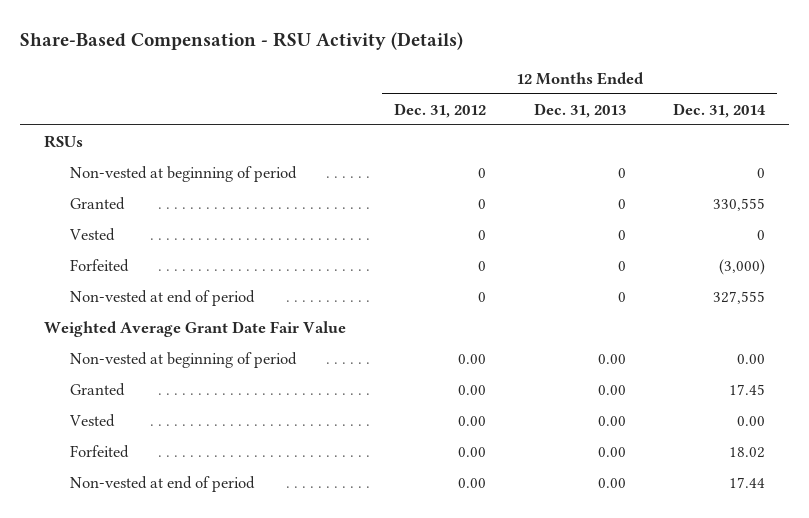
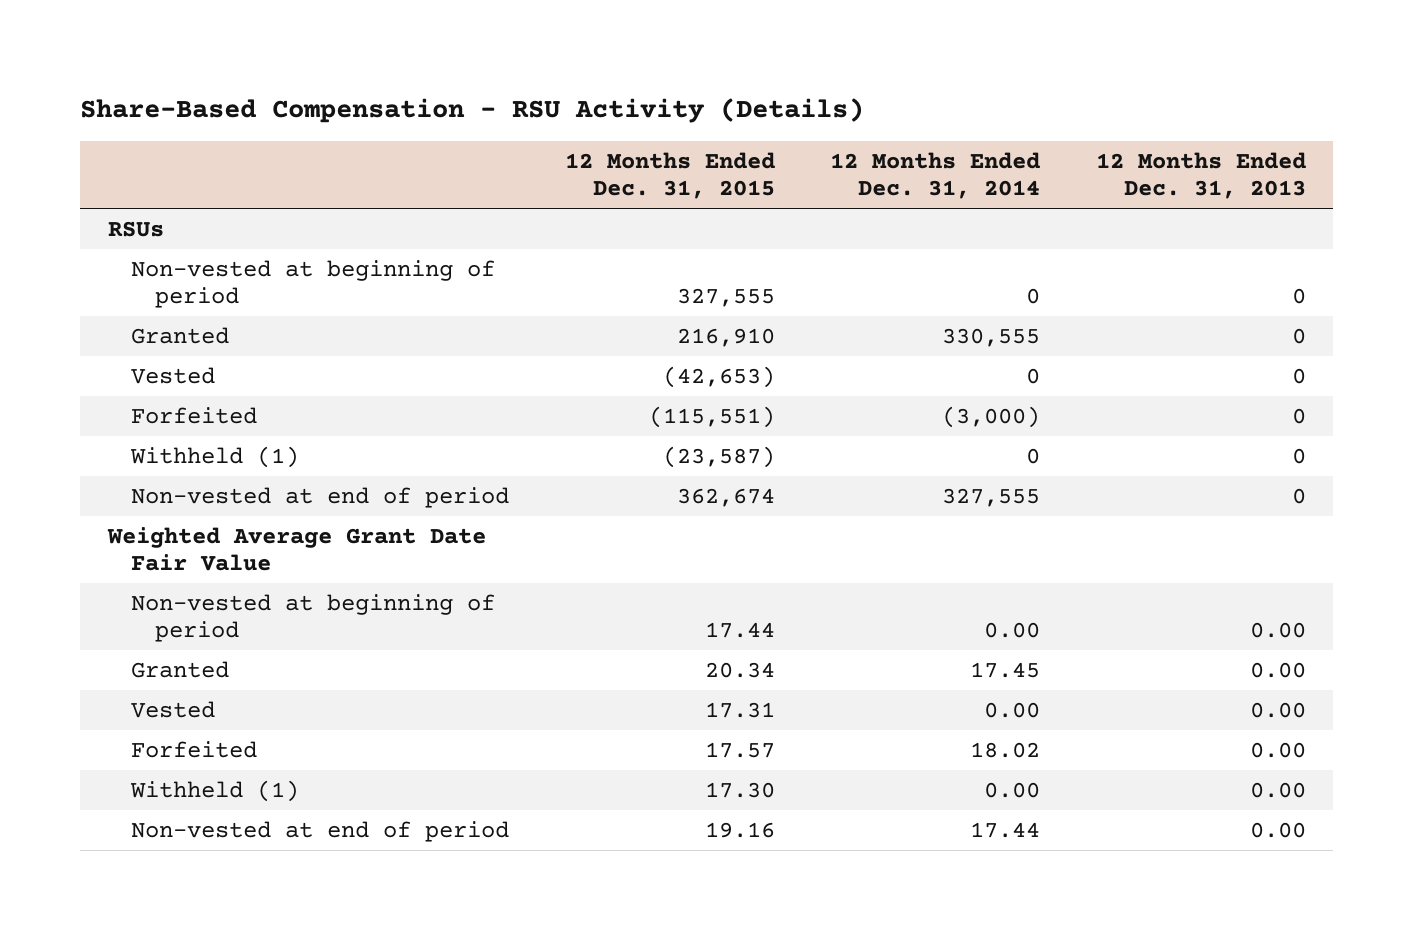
- | 12 Months Ended Dec. 31, 2012 | 12 Months Ended Dec. 31, 2013 | 12 Months Ended Dec. 31, 2014
+ | 12 Months Ended Dec. 31, 2015 | 12 Months Ended Dec. 31, 2014 | 12 Months Ended Dec. 31, 2013
+ Withheld (1) | (23,587) | 0 | 0
+ Withheld (1) | 17.30 | 0.00 | 0.00

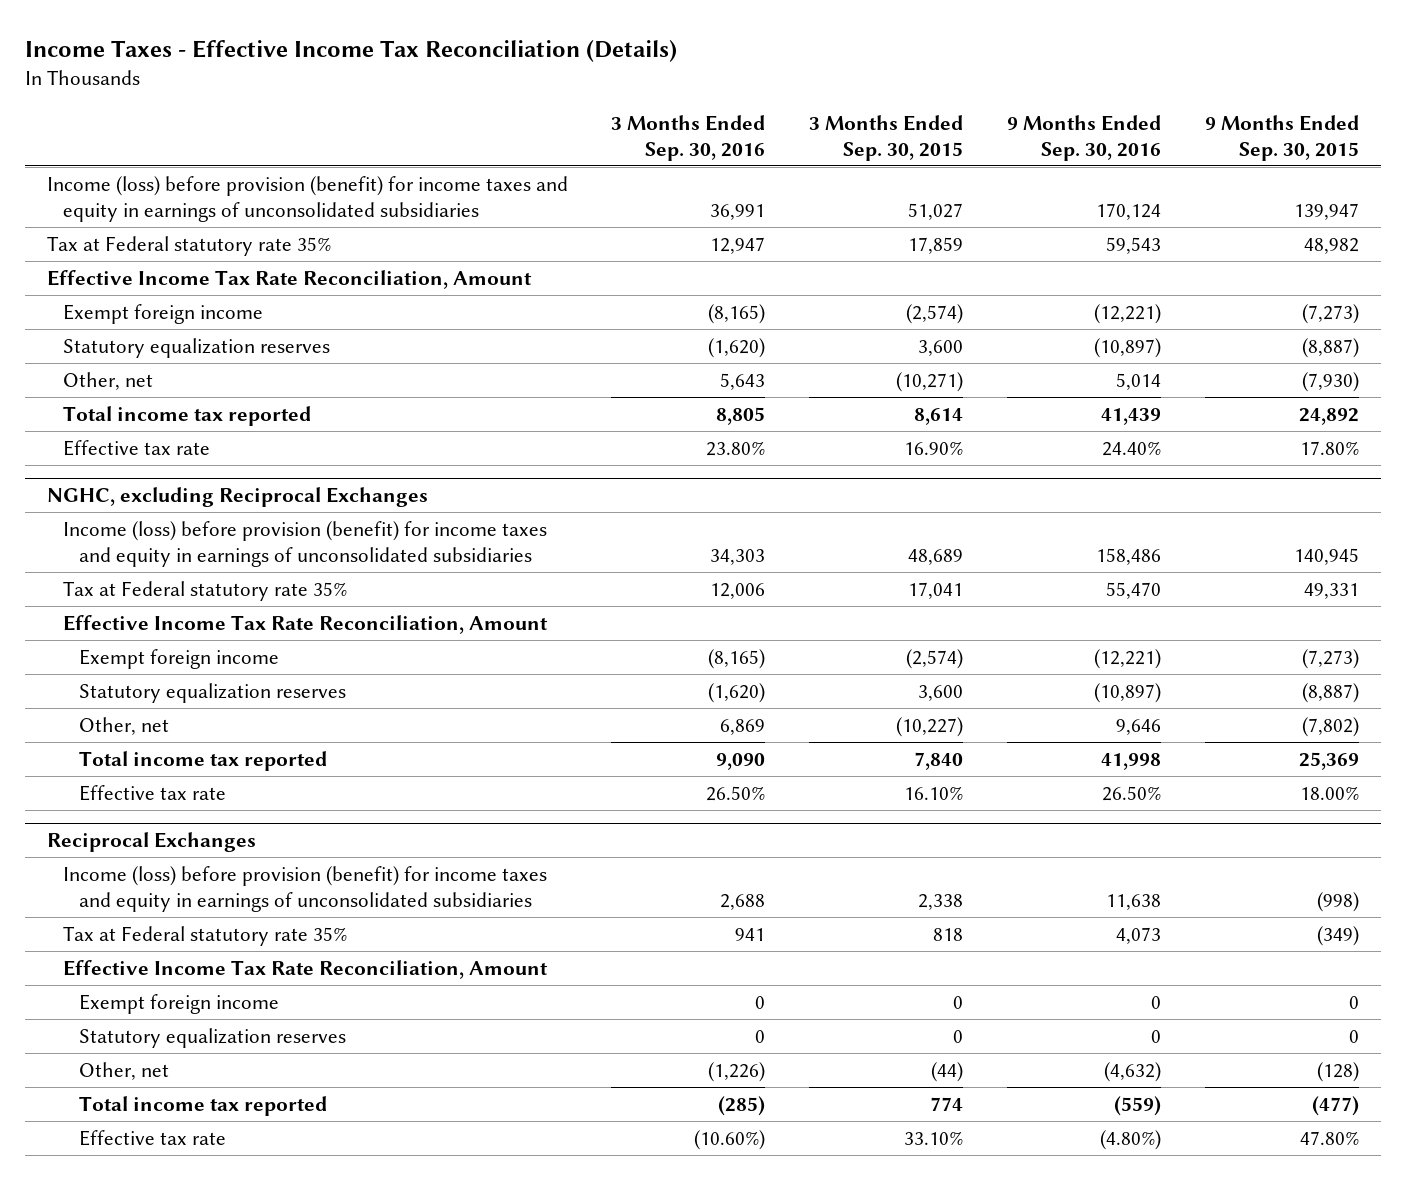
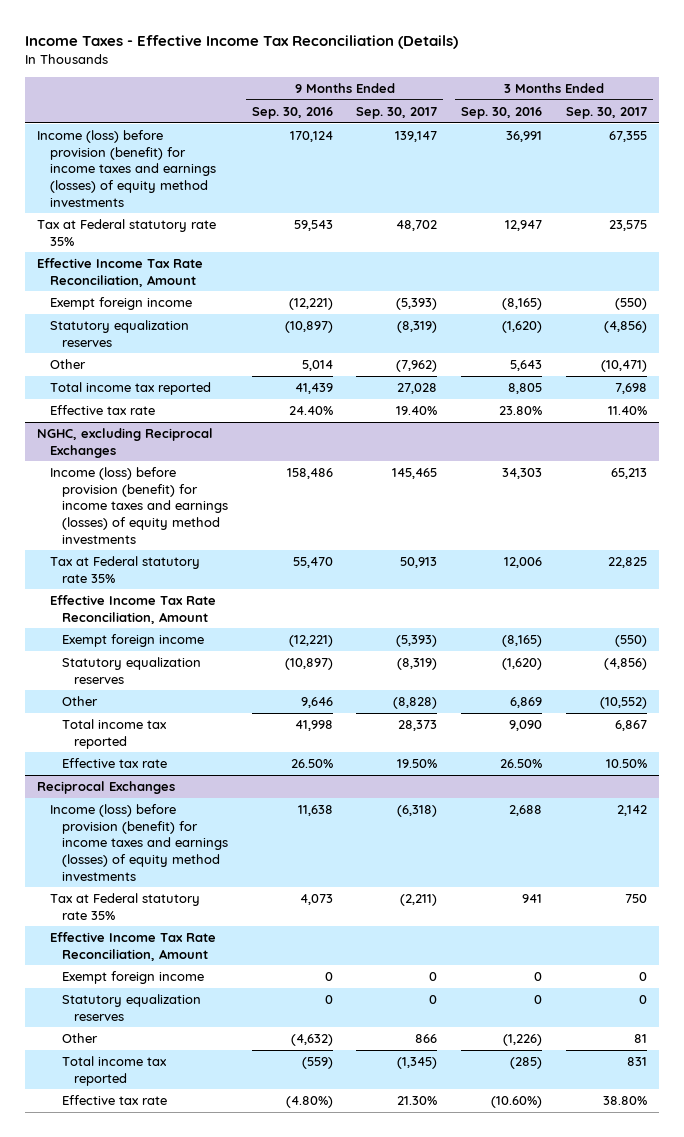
- | 3 Months Ended Sep. 30, 2016 | 3 Months Ended Sep. 30, 2015 | 9 Months Ended Sep. 30, 2016 | 9 Months Ended Sep. 30, 2015
+ | 9 Months Ended Sep. 30, 2016 | 9 Months Ended Sep. 30, 2017 | 3 Months Ended Sep. 30, 2016 | 3 Months Ended Sep. 30, 2017
- Income (loss) before provision (benefit) for income taxes and equity in earnings of unconsolidated subsidiaries | 36,991 | 51,027 | 170,124 | 139,947
+ Income (loss) before provision (benefit) for income taxes and earnings (losses) of equity method investments | 170,124 | 139,147 | 36,991 | 67,355
- Other, net | 5,643 | (10,271) | 5,014 | (7,930)
+ Other | 5,014 | (7,962) | 5,643 | (10,471)
@ NGHC, excluding Reciprocal Exchanges
- Income (loss) before provision (benefit) for income taxes and equity in earnings of unconsolidated subsidiaries | 34,303 | 48,689 | 158,486 | 140,945
+ Income (loss) before provision (benefit) for income taxes and earnings (losses) of equity method investments | 158,486 | 145,465 | 34,303 | 65,213
- Other, net | 6,869 | (10,227) | 9,646 | (7,802)
+ Other | 9,646 | (8,828) | 6,869 | (10,552)
@ Reciprocal Exchanges
- Income (loss) before provision (benefit) for income taxes and equity in earnings of unconsolidated subsidiaries | 2,688 | 2,338 | 11,638 | (998)
+ Income (loss) before provision (benefit) for income taxes and earnings (losses) of equity method investments | 11,638 | (6,318) | 2,688 | 2,142
- Other, net | (1,226) | (44) | (4,632) | (128)
+ Other | (4,632) | 866 | (1,226) | 81

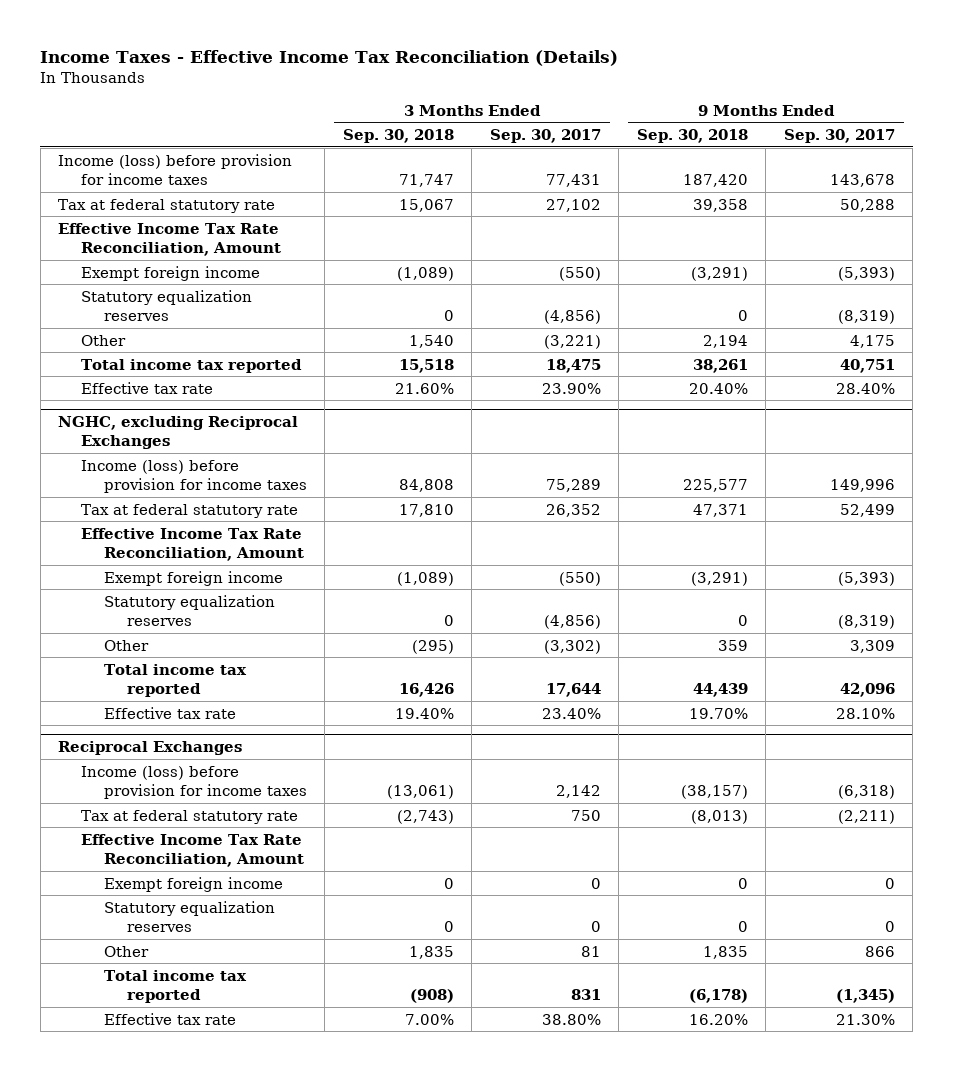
- | 9 Months Ended Sep. 30, 2016 | 9 Months Ended Sep. 30, 2017 | 3 Months Ended Sep. 30, 2016 | 3 Months Ended Sep. 30, 2017
+ | 3 Months Ended Sep. 30, 2018 | 3 Months Ended Sep. 30, 2017 | 9 Months Ended Sep. 30, 2018 | 9 Months Ended Sep. 30, 2017
- Income (loss) before provision (benefit) for income taxes and earnings (losses) of equity method investments | 170,124 | 139,147 | 36,991 | 67,355
- Tax at Federal statutory rate 35% | 59,543 | 48,702 | 12,947 | 23,575
+ Income (loss) before provision for income taxes | 71,747 | 77,431 | 187,420 | 143,678
+ Tax at federal statutory rate | 15,067 | 27,102 | 39,358 | 50,288
- Other | 5,014 | (7,962) | 5,643 | (10,471)
- Total income tax reported | 41,439 | 27,028 | 8,805 | 7,698
- Effective tax rate | 24.40% | 19.40% | 23.80% | 11.40%
+ Other | 1,540 | (3,221) | 2,194 | 4,175
+ Total income tax reported | 15,518 | 18,475 | 38,261 | 40,751
+ Effective tax rate | 21.60% | 23.90% | 20.40% | 28.40%
@ NGHC, excluding Reciprocal Exchanges
- Income (loss) before provision (benefit) for income taxes and earnings (losses) of equity method investments | 158,486 | 145,465 | 34,303 | 65,213
- Tax at Federal statutory rate 35% | 55,470 | 50,913 | 12,006 | 22,825
+ Income (loss) before provision for income taxes | 84,808 | 75,289 | 225,577 | 149,996
+ Tax at federal statutory rate | 17,810 | 26,352 | 47,371 | 52,499
- Other | 9,646 | (8,828) | 6,869 | (10,552)
- Total income tax reported | 41,998 | 28,373 | 9,090 | 6,867
- Effective tax rate | 26.50% | 19.50% | 26.50% | 10.50%
+ Other | (295) | (3,302) | 359 | 3,309
+ Total income tax reported | 16,426 | 17,644 | 44,439 | 42,096
+ Effective tax rate | 19.40% | 23.40% | 19.70% | 28.10%
@ Reciprocal Exchanges
- Income (loss) before provision (benefit) for income taxes and earnings (losses) of equity method investments | 11,638 | (6,318) | 2,688 | 2,142
- Tax at Federal statutory rate 35% | 4,073 | (2,211) | 941 | 750
+ Income (loss) before provision for income taxes | (13,061) | 2,142 | (38,157) | (6,318)
+ Tax at federal statutory rate | (2,743) | 750 | (8,013) | (2,211)

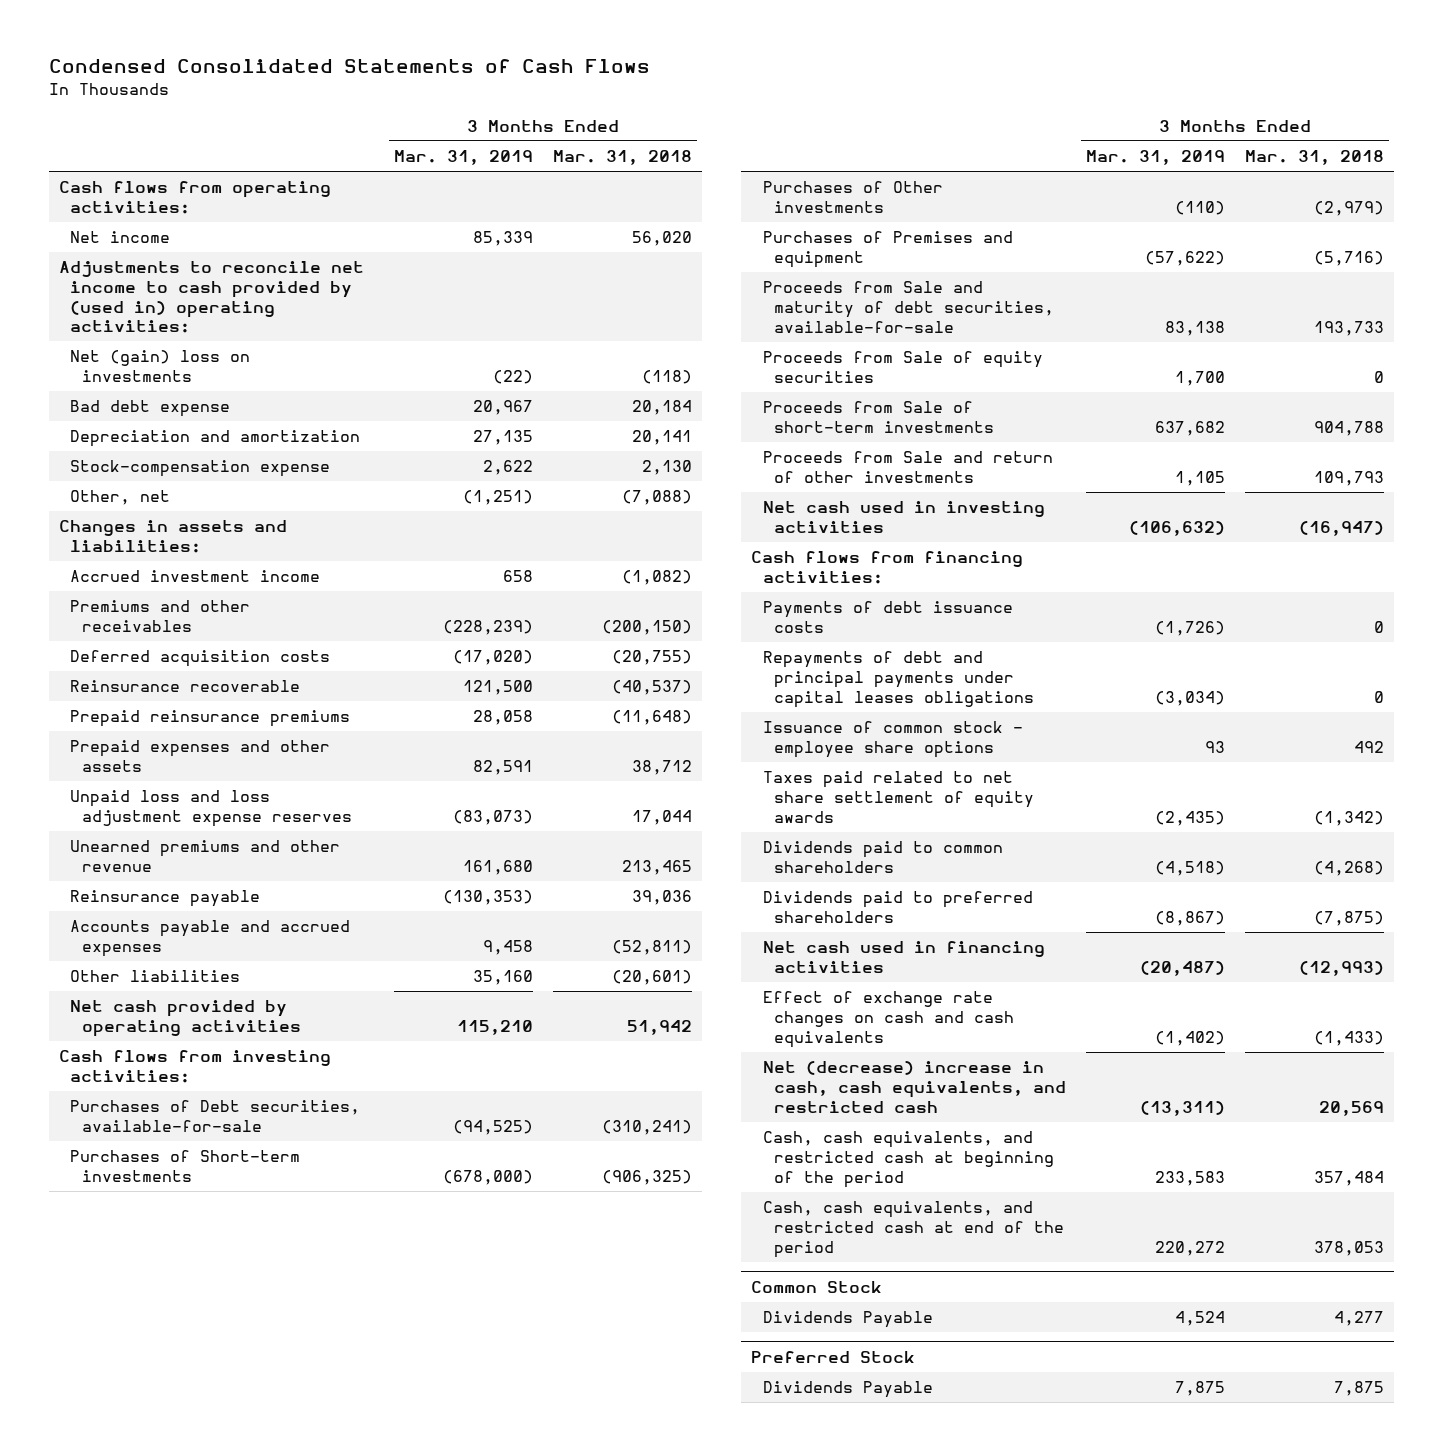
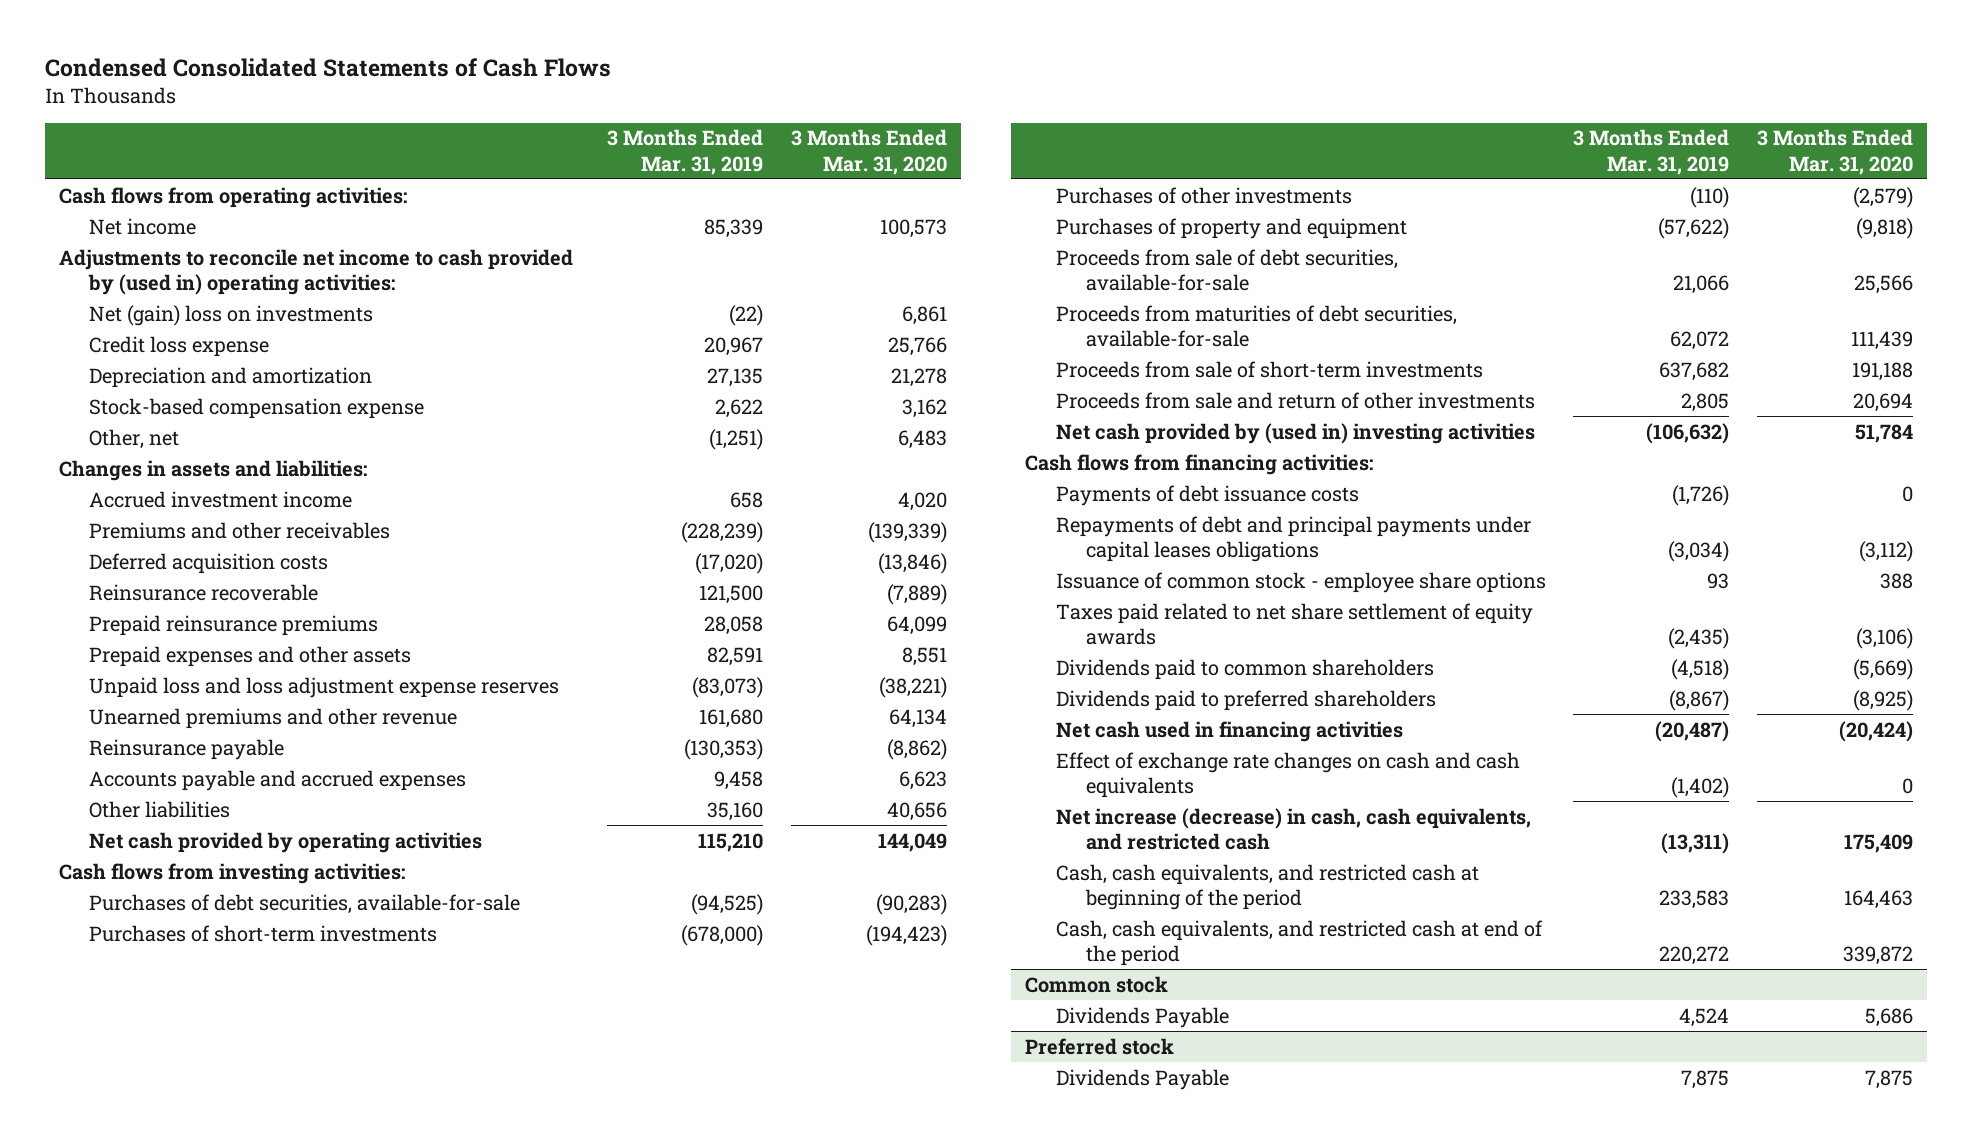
- | 3 Months Ended Mar. 31, 2019 | 3 Months Ended Mar. 31, 2018
+ | 3 Months Ended Mar. 31, 2019 | 3 Months Ended Mar. 31, 2020
- Bad debt expense | 20,967 | 20,184
+ Credit loss expense | 20,967 | 25,766
- Stock-compensation expense | 2,622 | 2,130
+ Stock-based compensation expense | 2,622 | 3,162
- Purchases of Debt securities, available-for-sale | (94,525) | (310,241)
- Purchases of Short-term investments | (678,000) | (906,325)
- Purchases of Other investments | (110) | (2,979)
- Purchases of Premises and equipment | (57,622) | (5,716)
- Proceeds from Sale and maturity of debt securities, available-for-sale | 83,138 | 193,733
- Proceeds from Sale of equity securities | 1,700 | 0
- Proceeds from Sale of short-term investments | 637,682 | 904,788
- Proceeds from Sale and return of other investments | 1,105 | 109,793
- Net cash used in investing activities | (106,632) | (16,947)
+ Purchases of debt securities, available-for-sale | (94,525) | (90,283)
+ Purchases of short-term investments | (678,000) | (194,423)
+ Purchases of other investments | (110) | (2,579)
+ Purchases of property and equipment | (57,622) | (9,818)
+ Proceeds from sale of debt securities, available-for-sale | 21,066 | 25,566
+ Proceeds from maturities of debt securities, available-for-sale | 62,072 | 111,439
+ Proceeds from sale of short-term investments | 637,682 | 191,188
+ Proceeds from sale and return of other investments | 2,805 | 20,694
+ Net cash provided by (used in) investing activities | (106,632) | 51,784
- Net (decrease) increase in cash, cash equivalents, and restricted cash | (13,311) | 20,569
+ Net increase (decrease) in cash, cash equivalents, and restricted cash | (13,311) | 175,409
- Common Stock
+ Common stock
- Preferred Stock
+ Preferred stock

